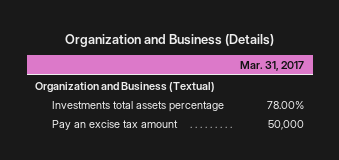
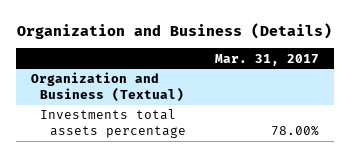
- Pay an excise tax amount | 50,000

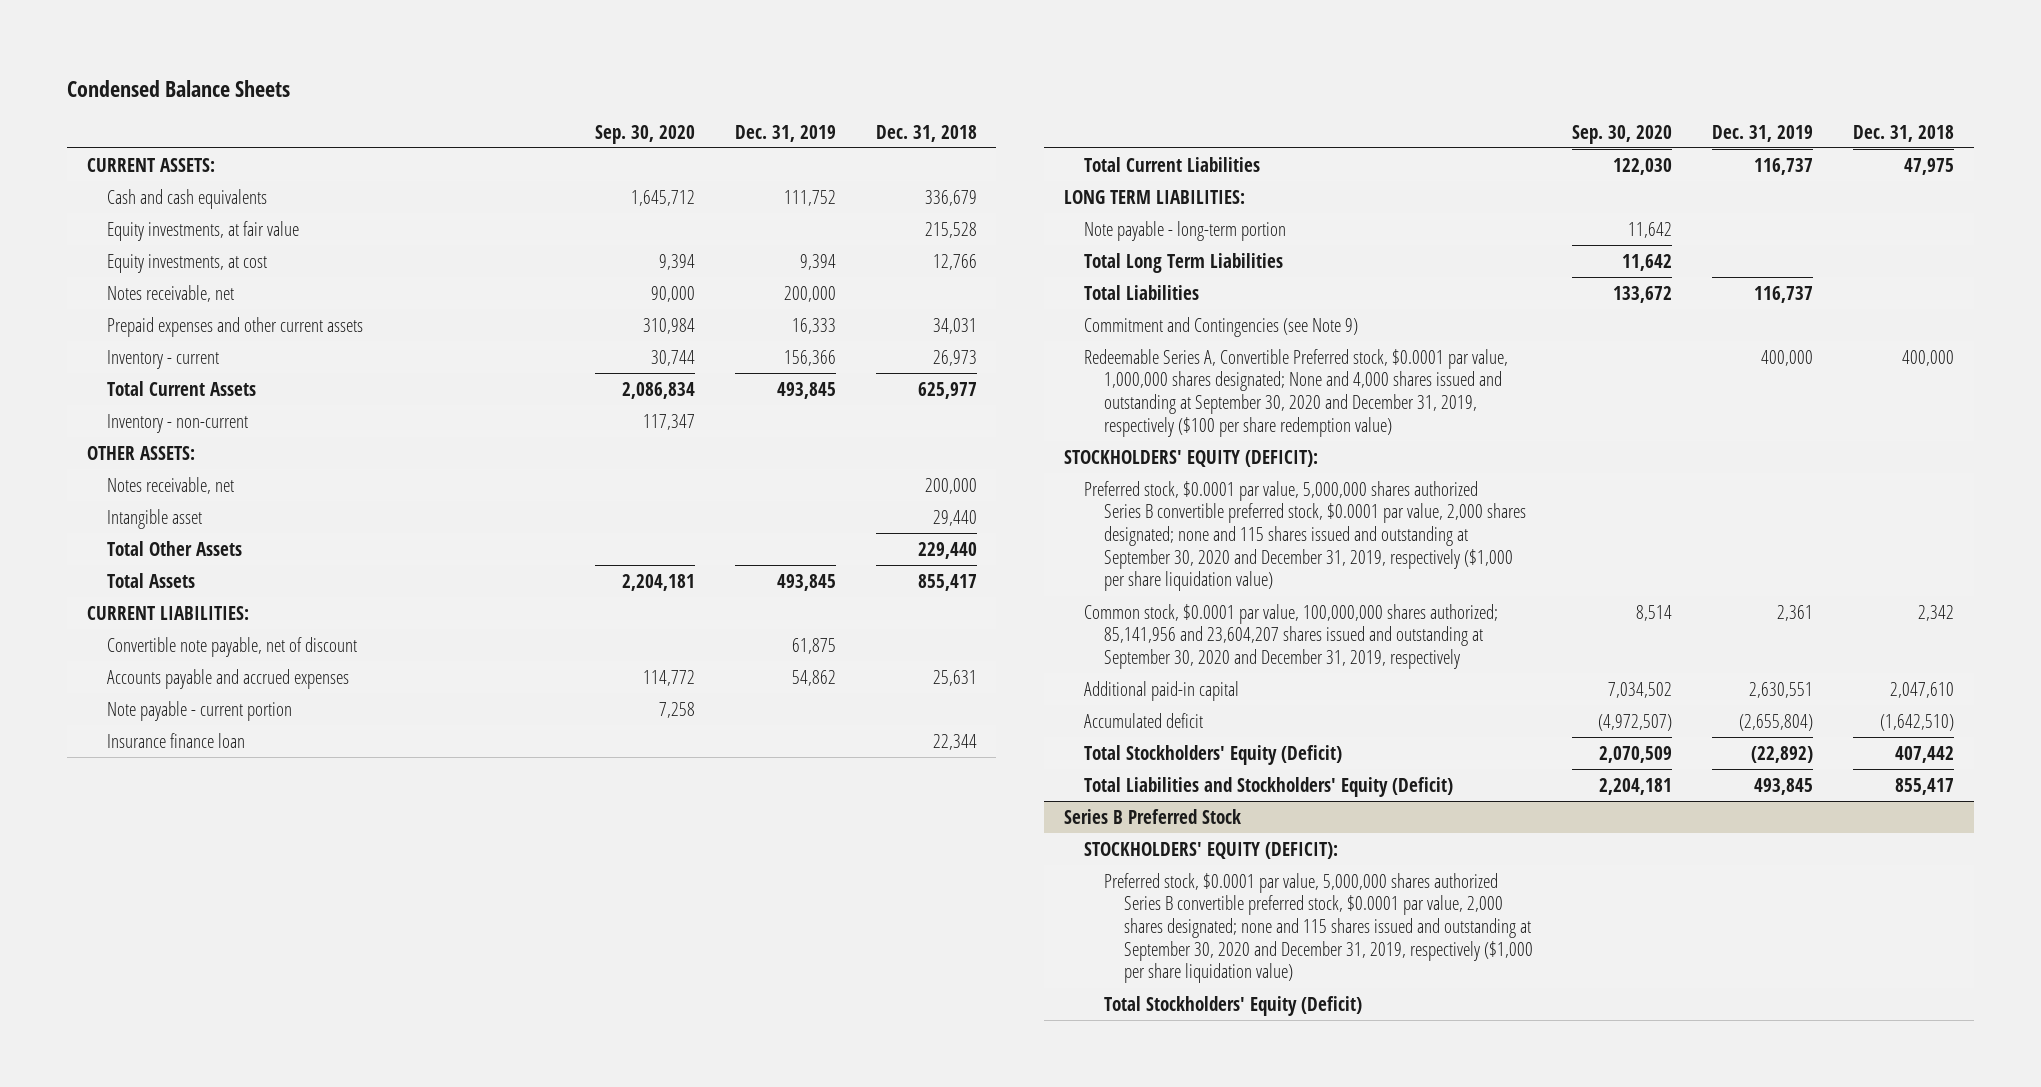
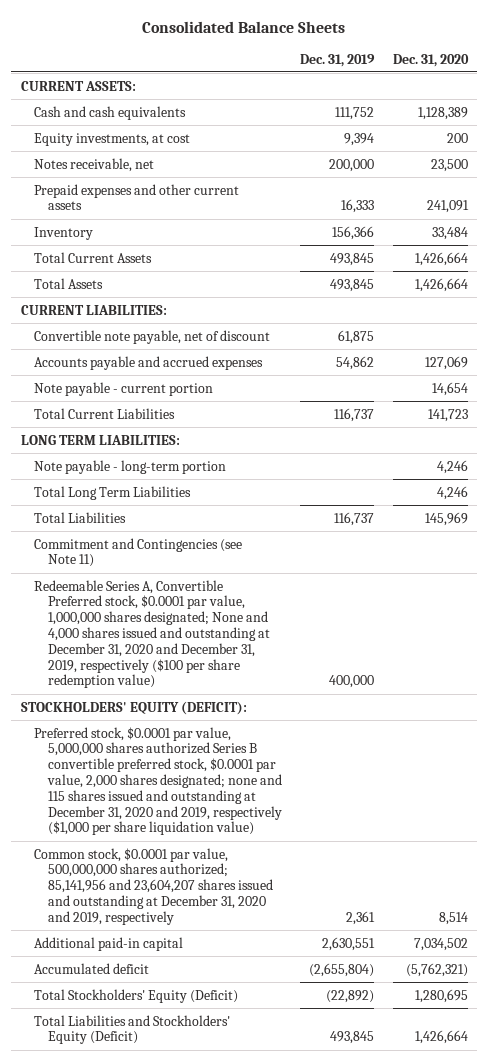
- Condensed Balance Sheets
+ Consolidated Balance Sheets
- | Sep. 30, 2020 | Dec. 31, 2019 | Dec. 31, 2018
+ | Dec. 31, 2019 | Dec. 31, 2020
- Equity investments, at fair value | | | 215,528
- Inventory - current | 30,744 | 156,366 | 26,973
+ Inventory | 156,366 | 33,484
- Inventory - non-current | 117,347 | |
- OTHER ASSETS:
- Notes receivable, net | | | 200,000
- Intangible asset | | | 29,440
- Total Other Assets | | | 229,440
- Insurance finance loan | | | 22,344
- Commitment and Contingencies (see Note 9)
- Redeemable Series A, Convertible Preferred stock, $0.0001 par value, 1,000,000 shares designated; None and 4,000 shares issued and outstanding at September 30, 2020 and December 31, 2019, respectively ($100 per share redemption value) | | 400,000 | 400,000
+ Commitment and Contingencies (see Note 11)
+ Redeemable Series A, Convertible Preferred stock, $0.0001 par value, 1,000,000 shares designated; None and 4,000 shares issued and outstanding at December 31, 2020 and December 31, 2019, respectively ($100 per share redemption value) | 400,000 |
- Preferred stock, $0.0001 par value, 5,000,000 shares authorized Series B convertible preferred stock, $0.0001 par value, 2,000 shares designated; none and 115 shares issued and outstanding at September 30, 2020 and December 31, 2019, respectively ($1,000 per share liquidation value)
- Common stock, $0.0001 par value, 100,000,000 shares authorized; 85,141,956 and 23,604,207 shares issued and outstanding at September 30, 2020 and December 31, 2019, respectively | 8,514 | 2,361 | 2,342
+ Preferred stock, $0.0001 par value, 5,000,000 shares authorized Series B convertible preferred stock, $0.0001 par value, 2,000 shares designated; none and 115 shares issued and outstanding at December 31, 2020 and 2019, respectively ($1,000 per share liquidation value)
+ Common stock, $0.0001 par value, 500,000,000 shares authorized; 85,141,956 and 23,604,207 shares issued and outstanding at December 31, 2020 and 2019, respectively | 2,361 | 8,514
- Series B Preferred Stock
- STOCKHOLDERS' EQUITY (DEFICIT):
- Preferred stock, $0.0001 par value, 5,000,000 shares authorized Series B convertible preferred stock, $0.0001 par value, 2,000 shares designated; none and 115 shares issued and outstanding at September 30, 2020 and December 31, 2019, respectively ($1,000 per share liquidation value)
- Total Stockholders' Equity (Deficit)

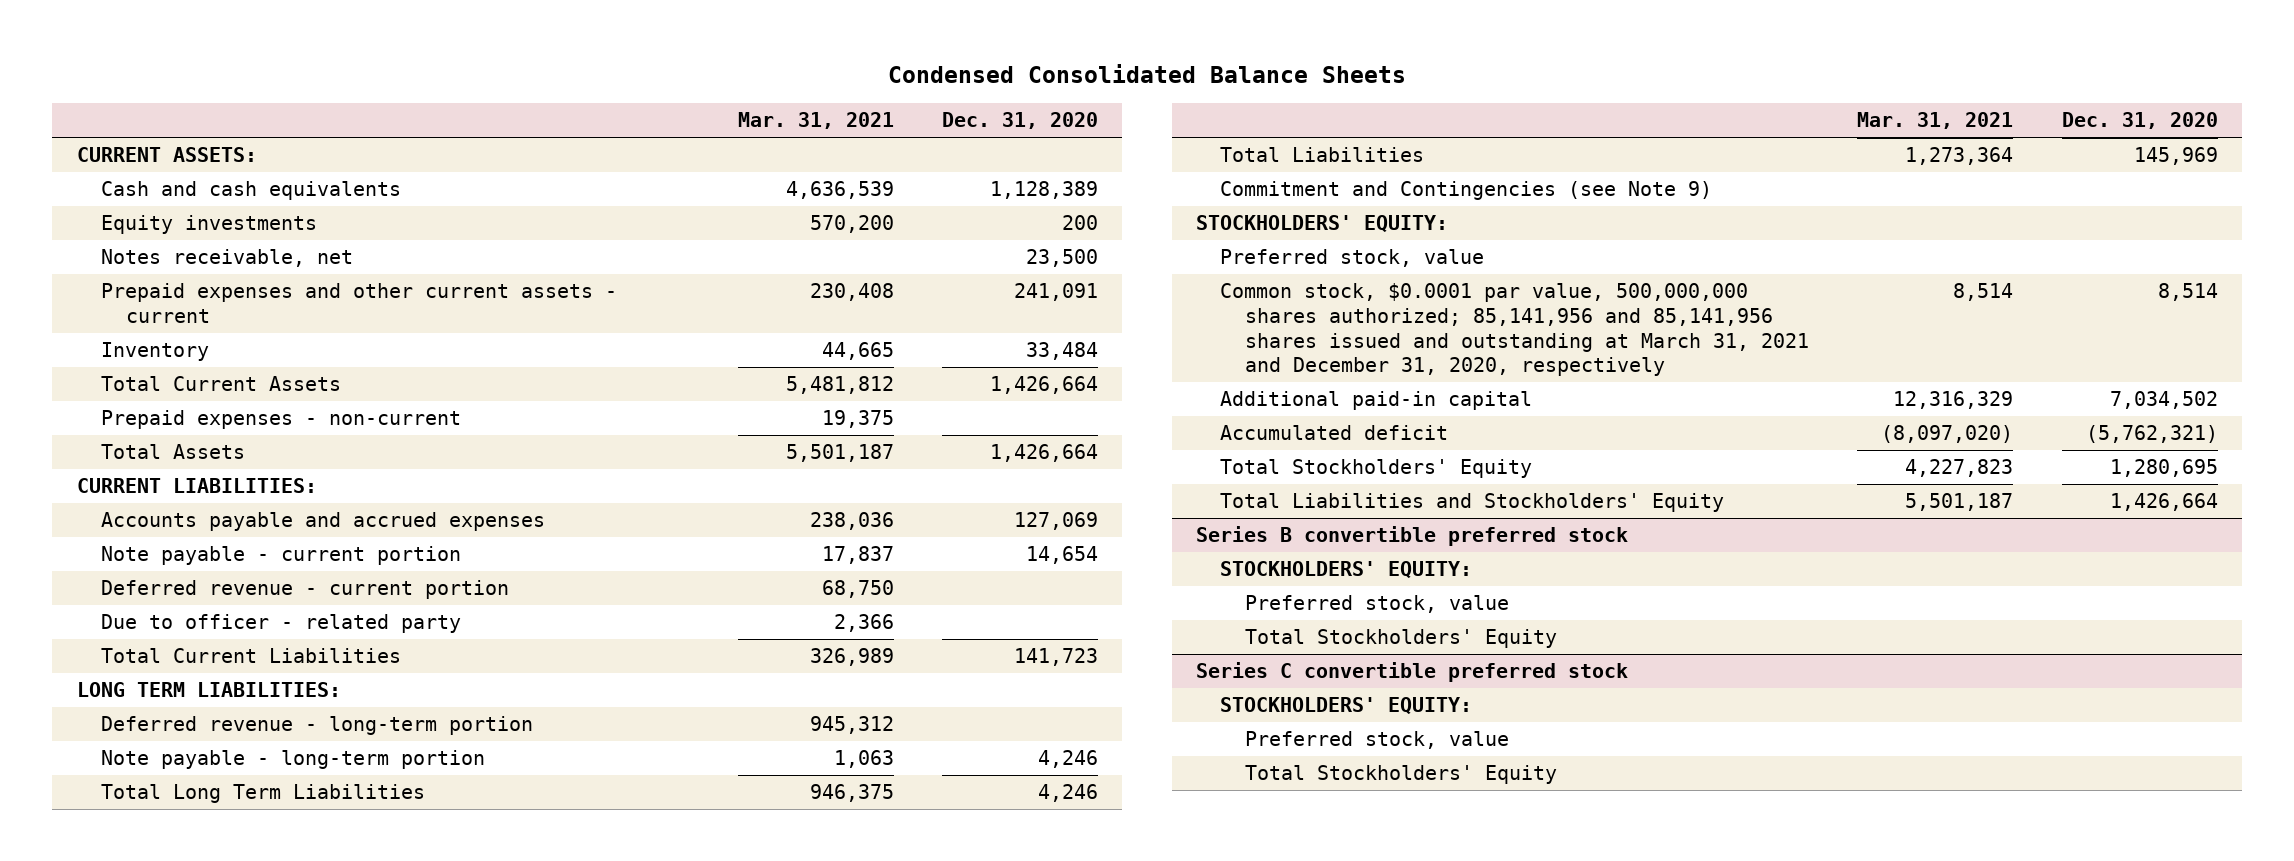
- Consolidated Balance Sheets
+ Condensed Consolidated Balance Sheets
- | Dec. 31, 2019 | Dec. 31, 2020
+ | Mar. 31, 2021 | Dec. 31, 2020
- Equity investments, at cost | 9,394 | 200
+ Equity investments | 570,200 | 200
- Prepaid expenses and other current assets | 16,333 | 241,091
+ Prepaid expenses and other current assets - current | 230,408 | 241,091
+ Prepaid expenses - non-current | 19,375 |
- Convertible note payable, net of discount | 61,875 |
+ Deferred revenue - current portion | 68,750 |
+ Due to officer - related party | 2,366 |
+ Deferred revenue - long-term portion | 945,312 |
- Commitment and Contingencies (see Note 11)
- Redeemable Series A, Convertible Preferred stock, $0.0001 par value, 1,000,000 shares designated; None and 4,000 shares issued and outstanding at December 31, 2020 and December 31, 2019, respectively ($100 per share redemption value) | 400,000 |
- STOCKHOLDERS' EQUITY (DEFICIT):
- Preferred stock, $0.0001 par value, 5,000,000 shares authorized Series B convertible preferred stock, $0.0001 par value, 2,000 shares designated; none and 115 shares issued and outstanding at December 31, 2020 and 2019, respectively ($1,000 per share liquidation value)
- Common stock, $0.0001 par value, 500,000,000 shares authorized; 85,141,956 and 23,604,207 shares issued and outstanding at December 31, 2020 and 2019, respectively | 2,361 | 8,514
+ Commitment and Contingencies (see Note 9)
+ STOCKHOLDERS' EQUITY:
+ Preferred stock, value
+ Common stock, $0.0001 par value, 500,000,000 shares authorized; 85,141,956 and 85,141,956 shares issued and outstanding at March 31, 2021 and December 31, 2020, respectively | 8,514 | 8,514
- Total Stockholders' Equity (Deficit) | (22,892) | 1,280,695
- Total Liabilities and Stockholders' Equity (Deficit) | 493,845 | 1,426,664
+ Total Stockholders' Equity | 4,227,823 | 1,280,695
+ Total Liabilities and Stockholders' Equity | 5,501,187 | 1,426,664
+ Series B convertible preferred stock
+ STOCKHOLDERS' EQUITY:
+ Preferred stock, value
+ Total Stockholders' Equity
+ Series C convertible preferred stock
+ STOCKHOLDERS' EQUITY:
+ Preferred stock, value
+ Total Stockholders' Equity

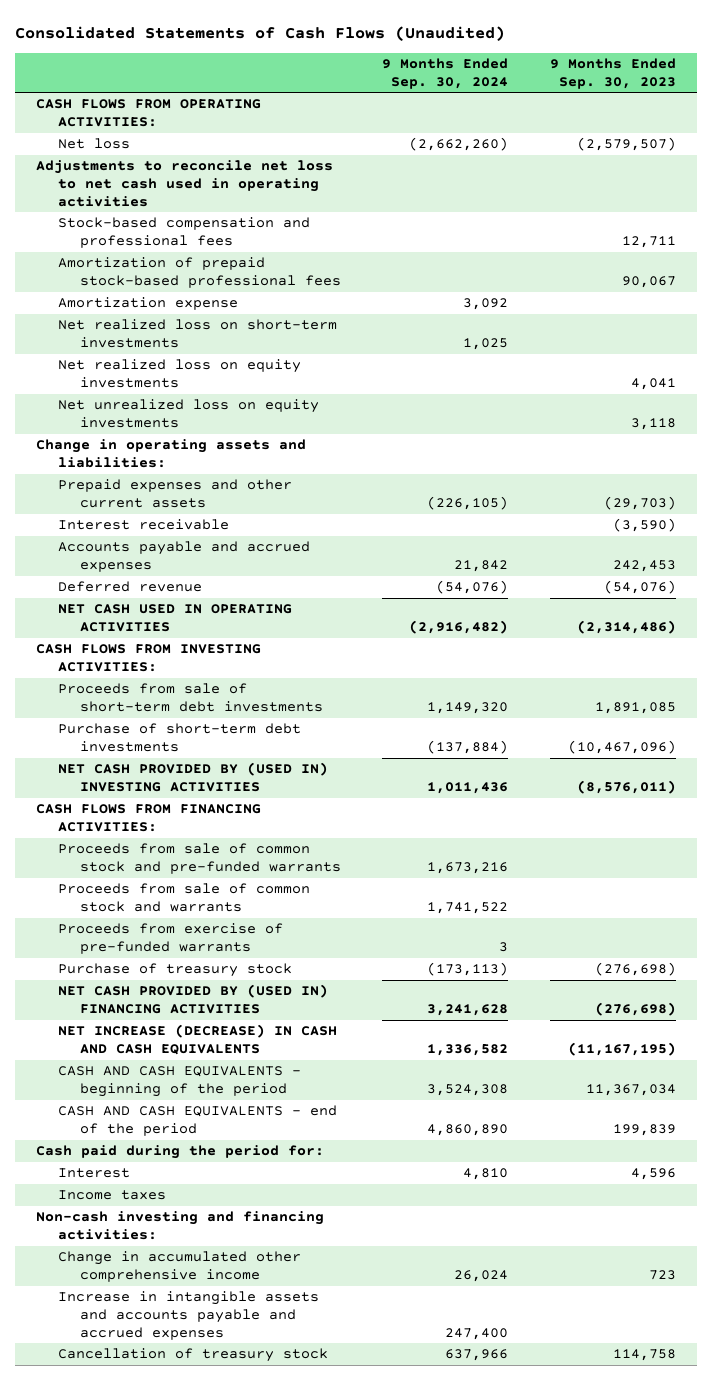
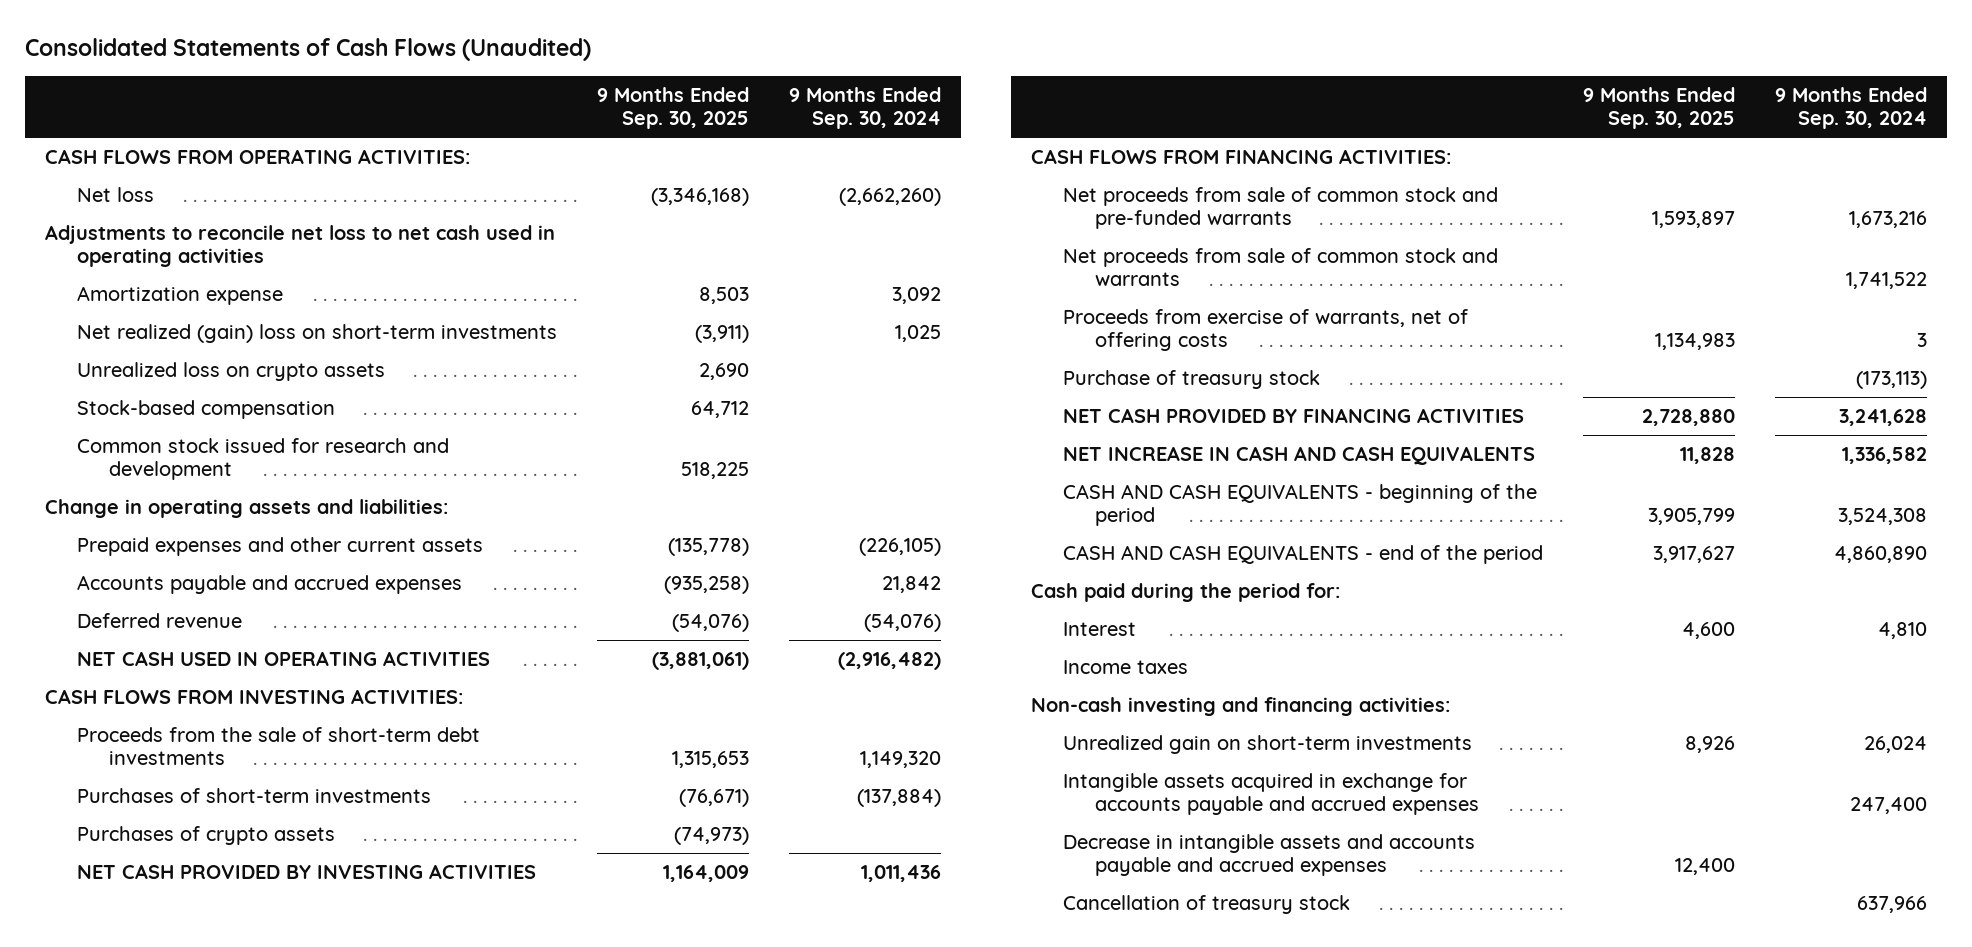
- | 9 Months Ended Sep. 30, 2024 | 9 Months Ended Sep. 30, 2023
+ | 9 Months Ended Sep. 30, 2025 | 9 Months Ended Sep. 30, 2024
- Stock-based compensation and professional fees | | 12,711
- Amortization of prepaid stock-based professional fees | | 90,067
- Net realized loss on short-term investments | 1,025 |
- Net realized loss on equity investments | | 4,041
- Net unrealized loss on equity investments | | 3,118
+ Net realized (gain) loss on short-term investments | (3,911) | 1,025
+ Unrealized loss on crypto assets | 2,690 |
+ Stock-based compensation | 64,712 |
+ Common stock issued for research and development | 518,225 |
- Interest receivable | | (3,590)
- Proceeds from sale of short-term debt investments | 1,149,320 | 1,891,085
- Purchase of short-term debt investments | (137,884) | (10,467,096)
- NET CASH PROVIDED BY (USED IN) INVESTING ACTIVITIES | 1,011,436 | (8,576,011)
+ Proceeds from the sale of short-term debt investments | 1,315,653 | 1,149,320
+ Purchases of short-term investments | (76,671) | (137,884)
+ Purchases of crypto assets | (74,973) |
+ NET CASH PROVIDED BY INVESTING ACTIVITIES | 1,164,009 | 1,011,436
- Proceeds from sale of common stock and pre-funded warrants | 1,673,216 |
- Proceeds from sale of common stock and warrants | 1,741,522 |
- Proceeds from exercise of pre-funded warrants | 3 |
+ Net proceeds from sale of common stock and pre-funded warrants | 1,593,897 | 1,673,216
+ Net proceeds from sale of common stock and warrants | | 1,741,522
+ Proceeds from exercise of warrants, net of offering costs | 1,134,983 | 3
- NET CASH PROVIDED BY (USED IN) FINANCING ACTIVITIES | 3,241,628 | (276,698)
- NET INCREASE (DECREASE) IN CASH AND CASH EQUIVALENTS | 1,336,582 | (11,167,195)
+ NET CASH PROVIDED BY FINANCING ACTIVITIES | 2,728,880 | 3,241,628
+ NET INCREASE IN CASH AND CASH EQUIVALENTS | 11,828 | 1,336,582
- Change in accumulated other comprehensive income | 26,024 | 723
- Increase in intangible assets and accounts payable and accrued expenses | 247,400 |
+ Unrealized gain on short-term investments | 8,926 | 26,024
+ Intangible assets acquired in exchange for accounts payable and accrued expenses | | 247,400
+ Decrease in intangible assets and accounts payable and accrued expenses | 12,400 |

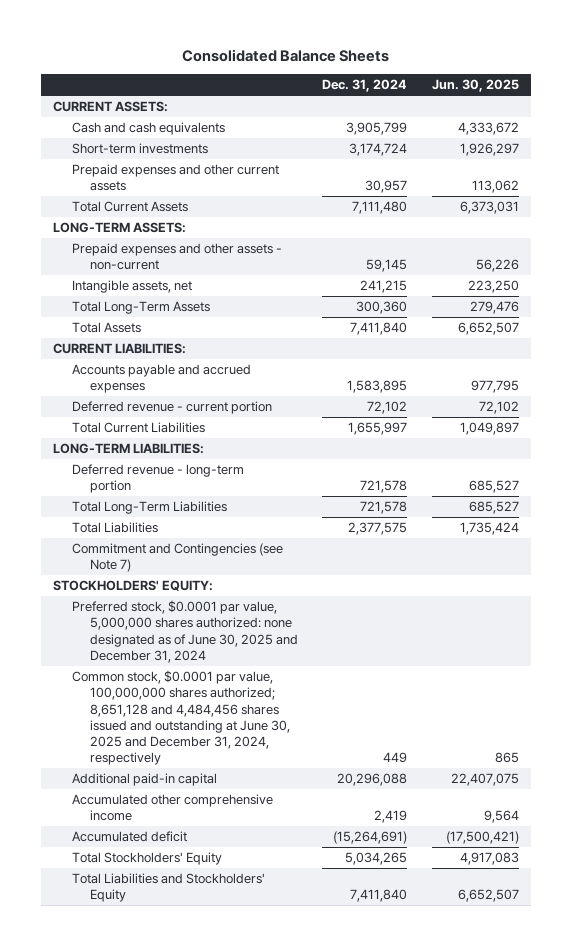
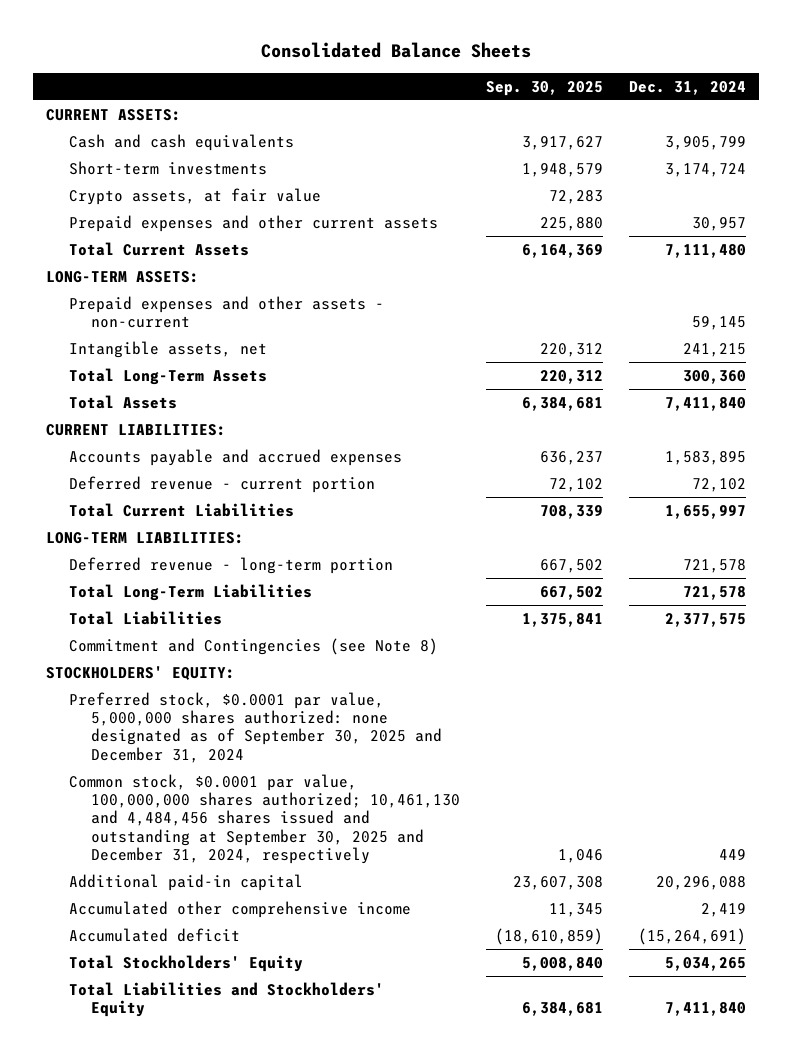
- | Dec. 31, 2024 | Jun. 30, 2025
+ | Sep. 30, 2025 | Dec. 31, 2024
+ Crypto assets, at fair value | 72,283 |
- Commitment and Contingencies (see Note 7)
+ Commitment and Contingencies (see Note 8)
- Preferred stock, $0.0001 par value, 5,000,000 shares authorized: none designated as of June 30, 2025 and December 31, 2024
- Common stock, $0.0001 par value, 100,000,000 shares authorized; 8,651,128 and 4,484,456 shares issued and outstanding at June 30, 2025 and December 31, 2024, respectively | 449 | 865
+ Preferred stock, $0.0001 par value, 5,000,000 shares authorized: none designated as of September 30, 2025 and December 31, 2024
+ Common stock, $0.0001 par value, 100,000,000 shares authorized; 10,461,130 and 4,484,456 shares issued and outstanding at September 30, 2025 and December 31, 2024, respectively | 1,046 | 449

